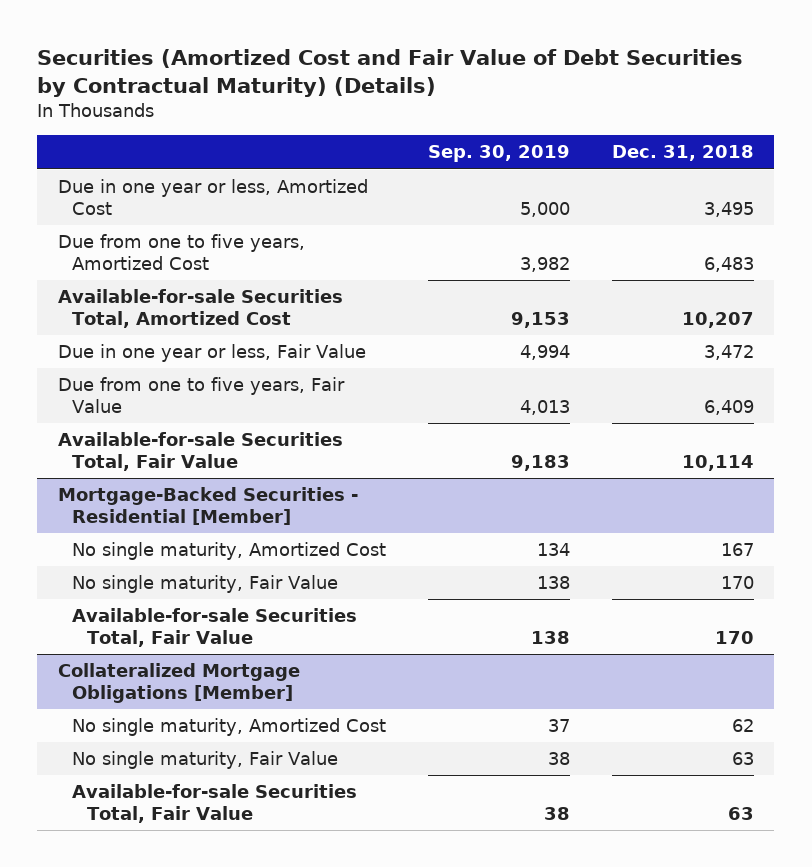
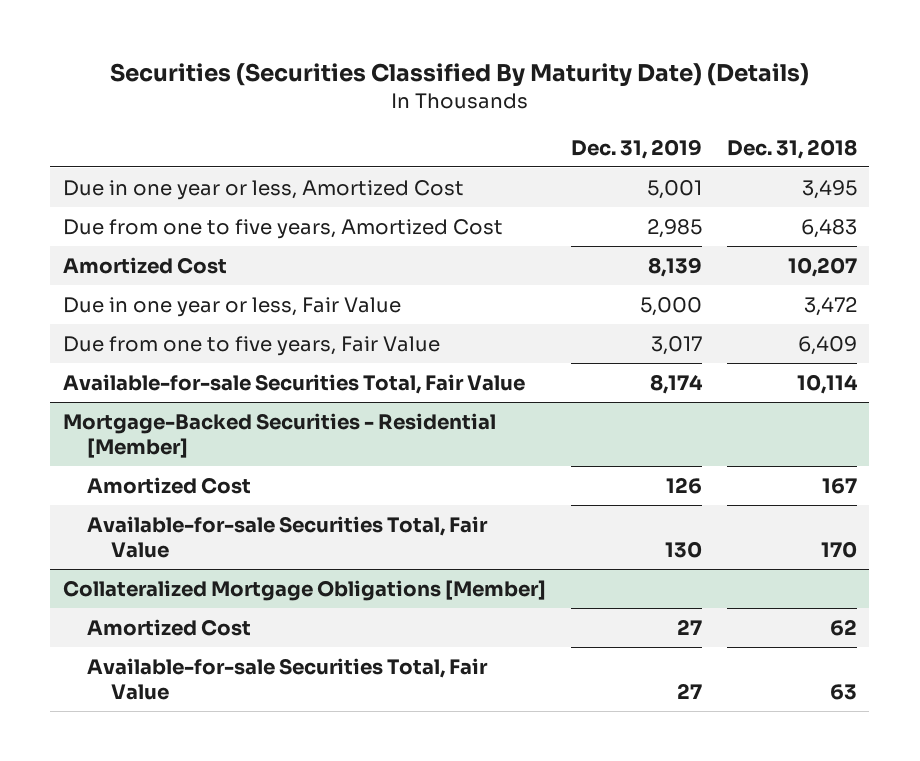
- Securities (Amortized Cost and Fair Value of Debt Securities by Contractual Maturity) (Details)
+ Securities (Securities Classified By Maturity Date) (Details)
- | Sep. 30, 2019 | Dec. 31, 2018
+ | Dec. 31, 2019 | Dec. 31, 2018
- Available-for-sale Securities Total, Amortized Cost | 9,153 | 10,207
+ Amortized Cost | 8,139 | 10,207
@ Mortgage-Backed Securities - Residential [Member]
- No single maturity, Amortized Cost | 134 | 167
- No single maturity, Fair Value | 138 | 170
+ Amortized Cost | 126 | 167
@ Collateralized Mortgage Obligations [Member]
- No single maturity, Amortized Cost | 37 | 62
- No single maturity, Fair Value | 38 | 63
+ Amortized Cost | 27 | 62

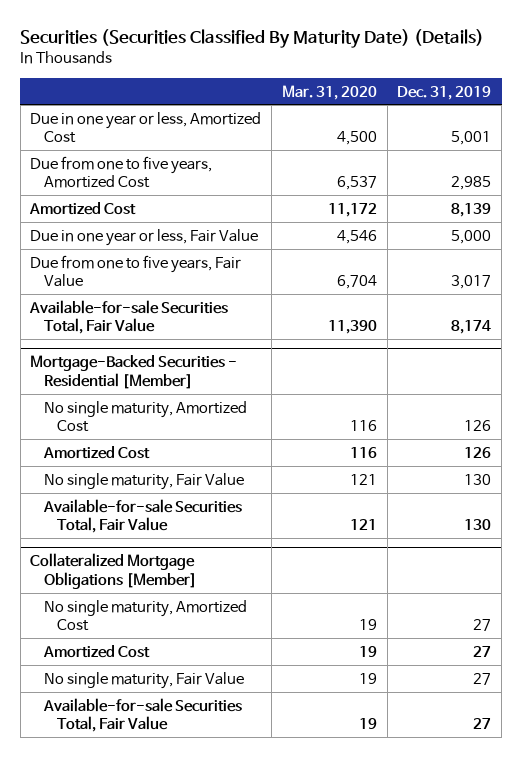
- | Dec. 31, 2019 | Dec. 31, 2018
+ | Mar. 31, 2020 | Dec. 31, 2019
@ Mortgage-Backed Securities - Residential [Member]
+ No single maturity, Amortized Cost | 116 | 126
+ No single maturity, Fair Value | 121 | 130
@ Collateralized Mortgage Obligations [Member]
+ No single maturity, Amortized Cost | 19 | 27
+ No single maturity, Fair Value | 19 | 27

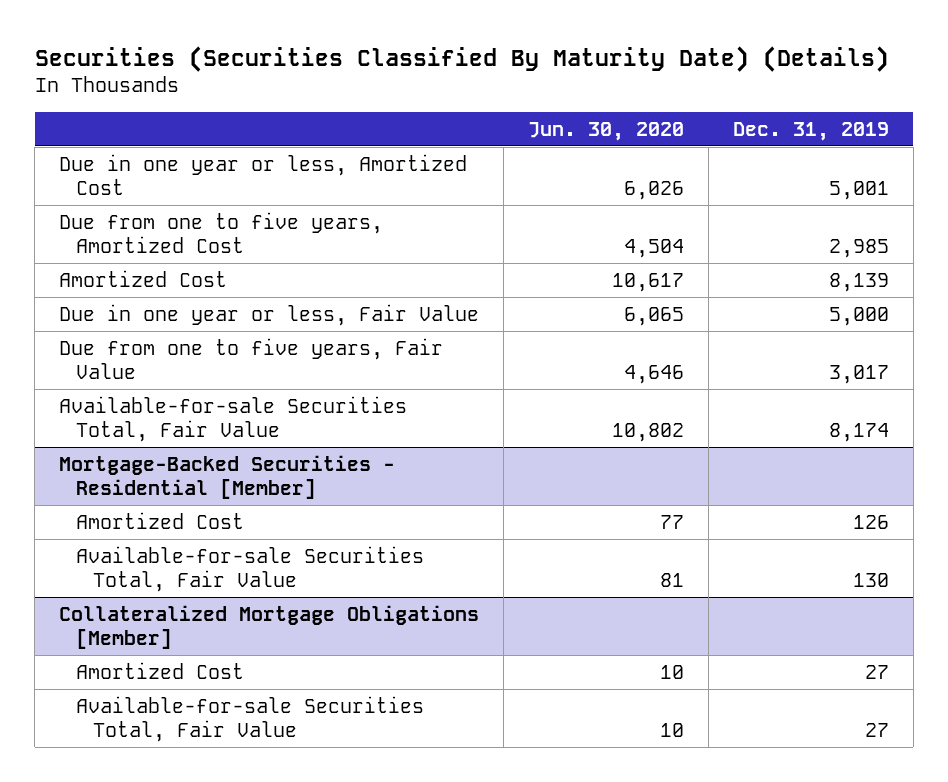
- | Mar. 31, 2020 | Dec. 31, 2019
+ | Jun. 30, 2020 | Dec. 31, 2019
@ Mortgage-Backed Securities - Residential [Member]
- No single maturity, Amortized Cost | 116 | 126
- No single maturity, Fair Value | 121 | 130
@ Collateralized Mortgage Obligations [Member]
- No single maturity, Amortized Cost | 19 | 27
- No single maturity, Fair Value | 19 | 27

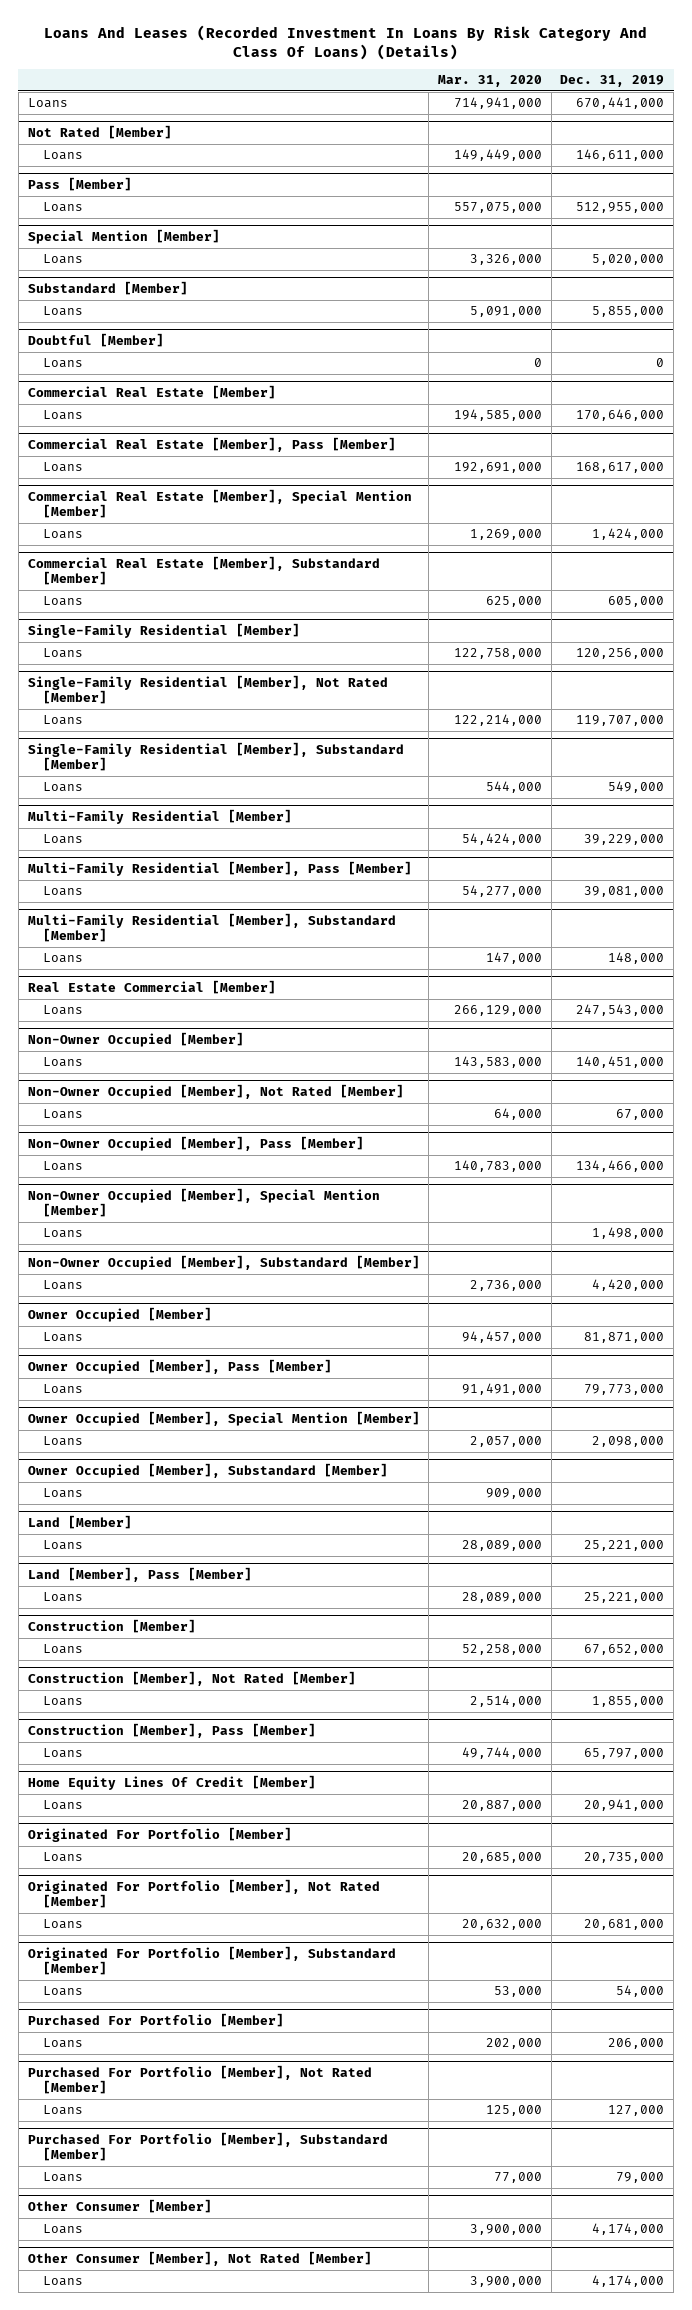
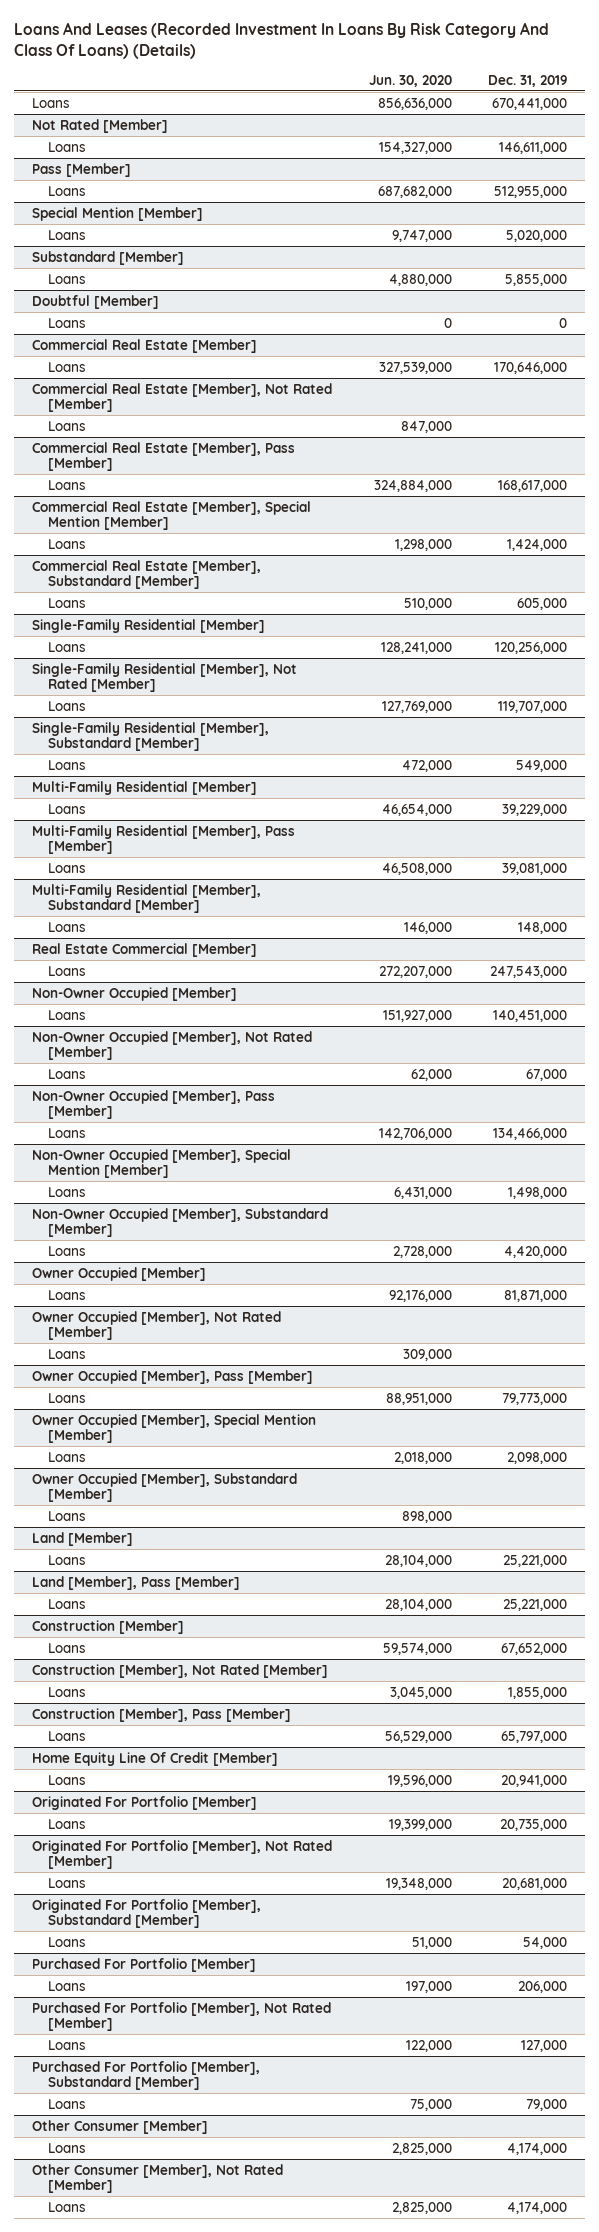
- | Mar. 31, 2020 | Dec. 31, 2019
+ | Jun. 30, 2020 | Dec. 31, 2019
+ Commercial Real Estate [Member], Not Rated [Member]
+ Loans | 847,000 |
+ Owner Occupied [Member], Not Rated [Member]
+ Loans | 309,000 |
- Home Equity Lines Of Credit [Member]
+ Home Equity Line Of Credit [Member]

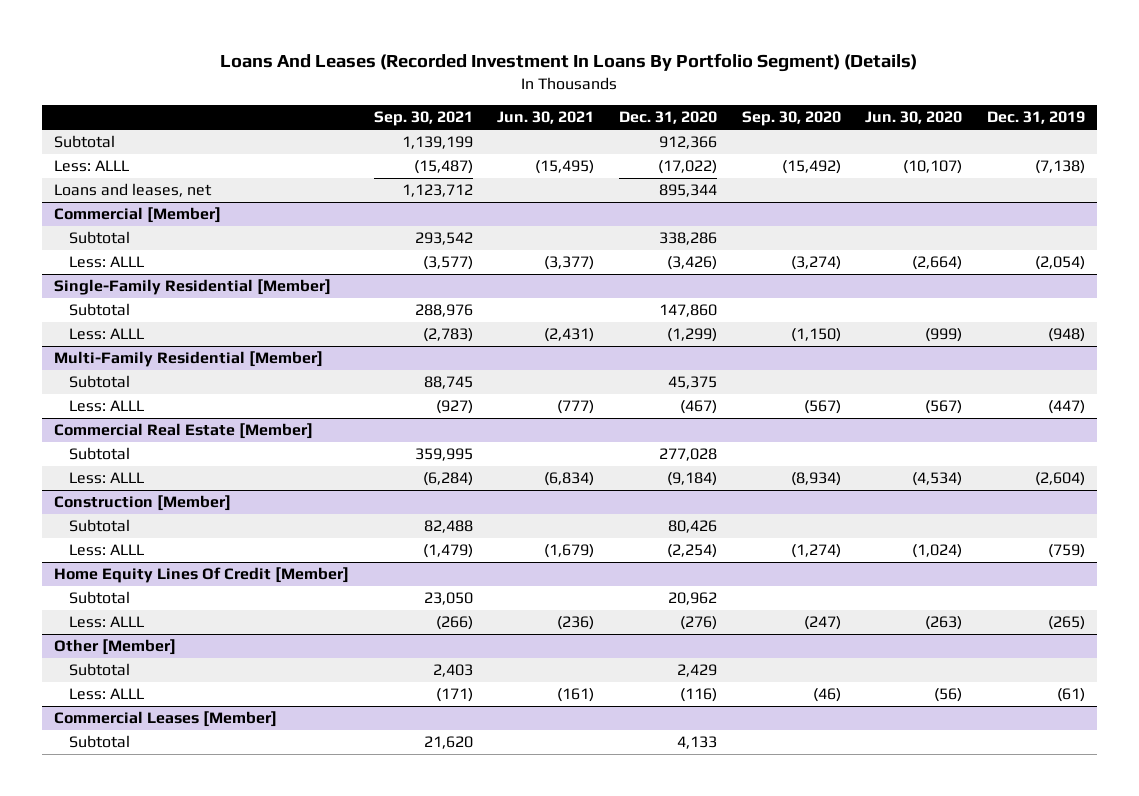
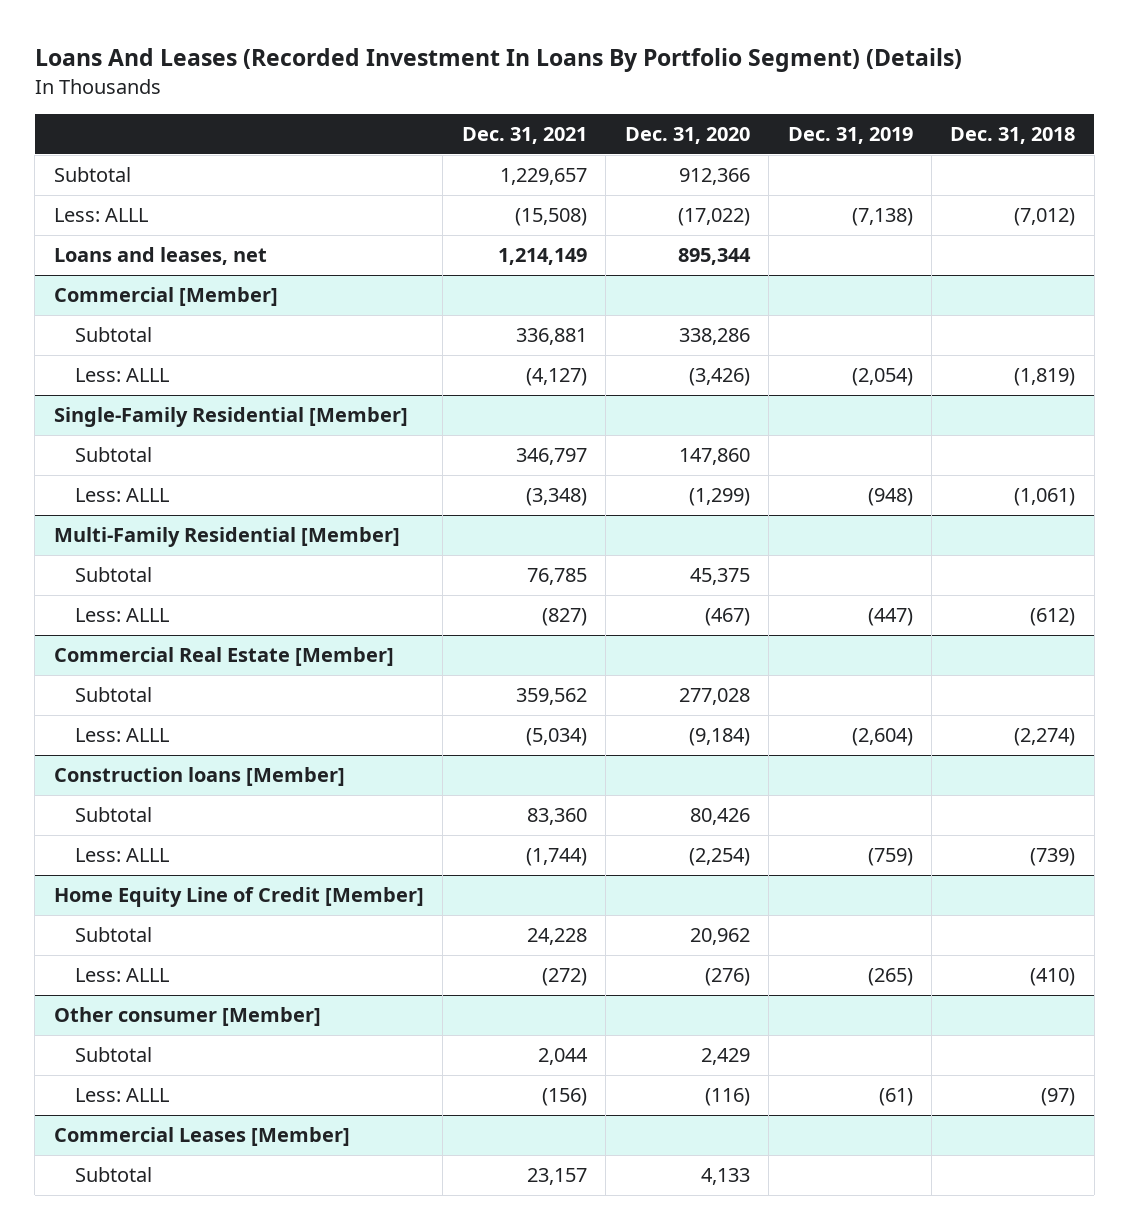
- | Sep. 30, 2021 | Jun. 30, 2021 | Dec. 31, 2020 | Sep. 30, 2020 | Jun. 30, 2020 | Dec. 31, 2019
+ | Dec. 31, 2021 | Dec. 31, 2020 | Dec. 31, 2019 | Dec. 31, 2018
- Construction [Member]
+ Construction loans [Member]
- Home Equity Lines Of Credit [Member]
+ Home Equity Line of Credit [Member]
- Other [Member]
+ Other consumer [Member]

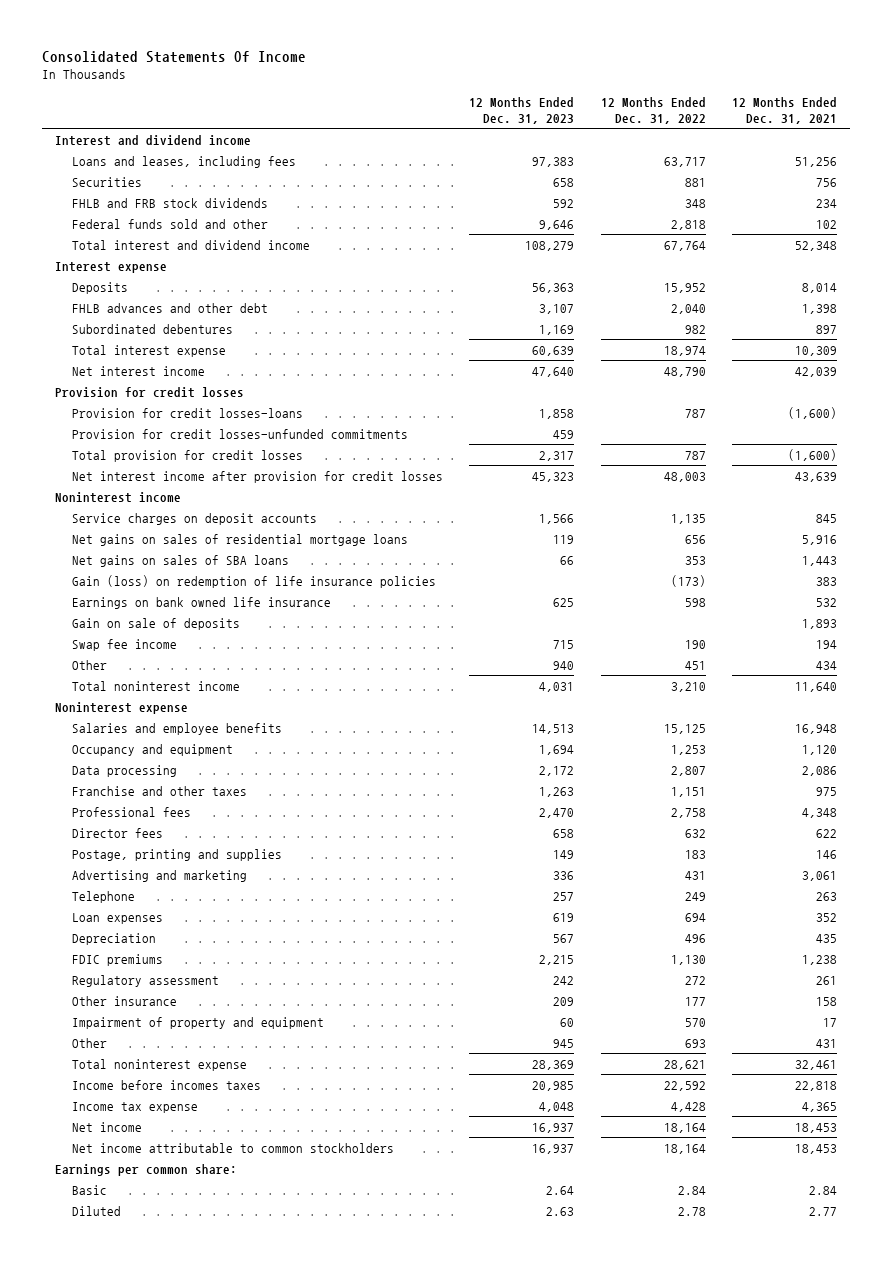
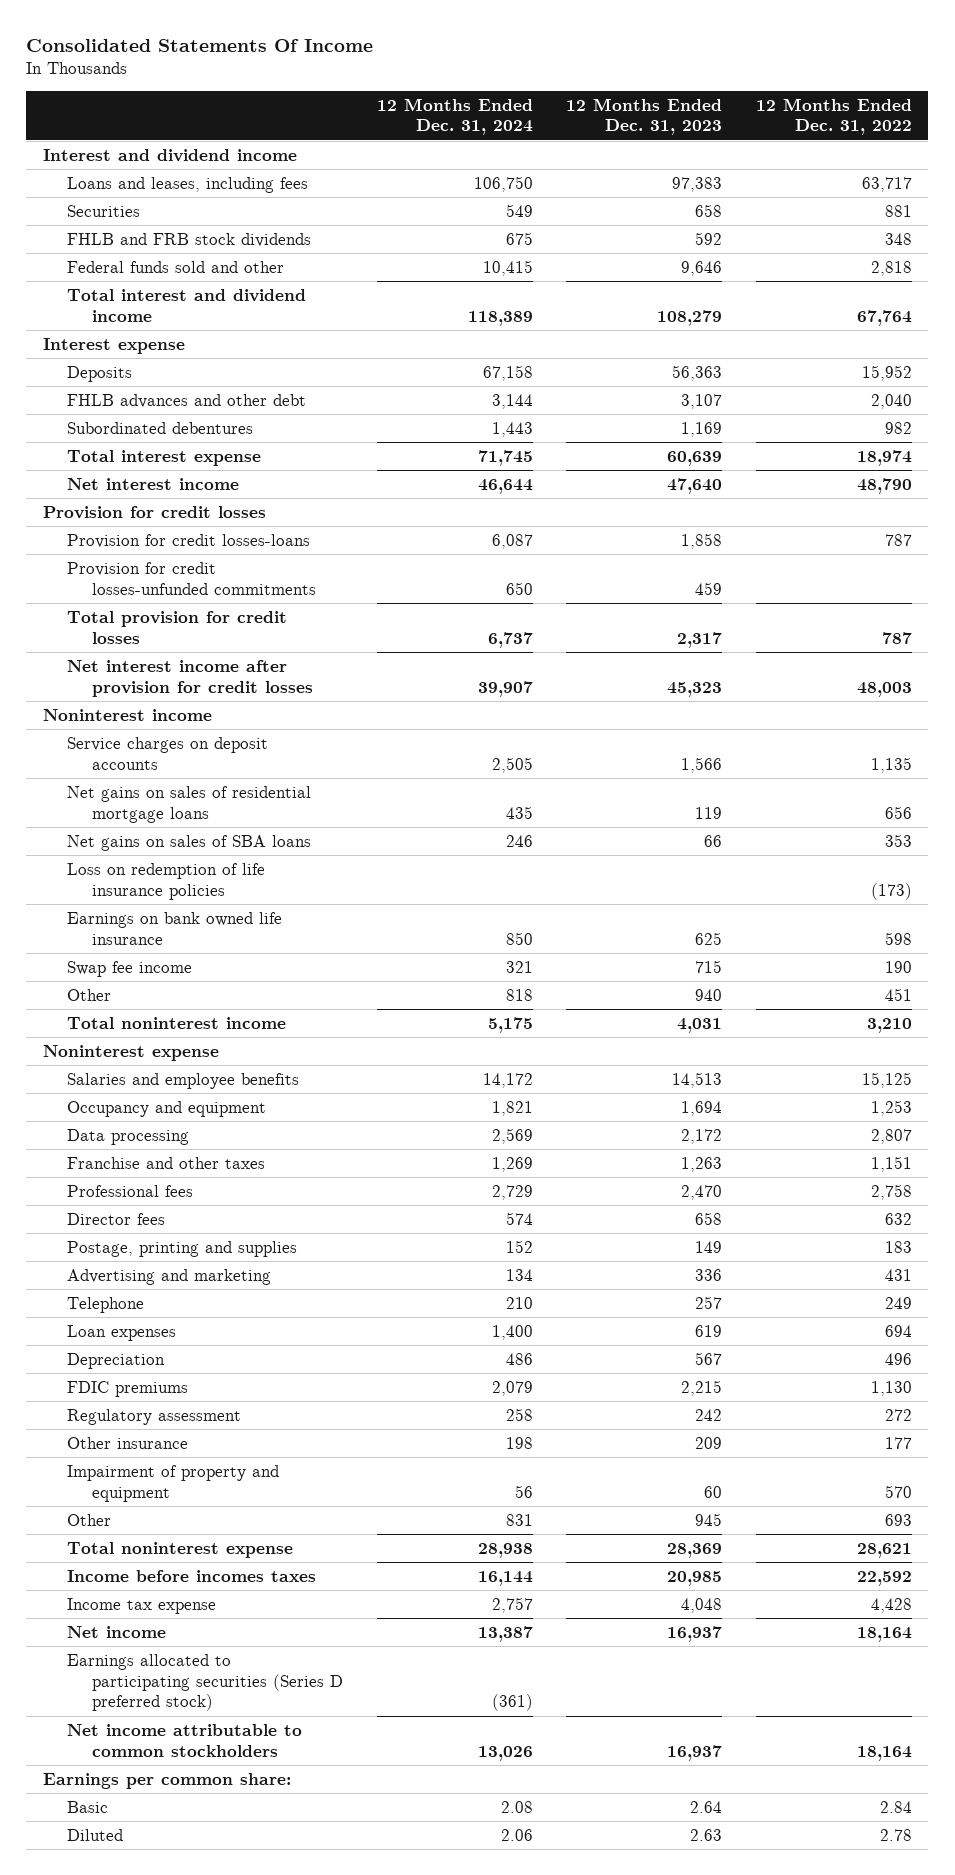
- | 12 Months Ended Dec. 31, 2023 | 12 Months Ended Dec. 31, 2022 | 12 Months Ended Dec. 31, 2021
+ | 12 Months Ended Dec. 31, 2024 | 12 Months Ended Dec. 31, 2023 | 12 Months Ended Dec. 31, 2022
- Gain (loss) on redemption of life insurance policies | | (173) | 383
+ Loss on redemption of life insurance policies | | | (173)
- Gain on sale of deposits | | | 1,893
+ Earnings allocated to participating securities (Series D preferred stock) | (361) | |

